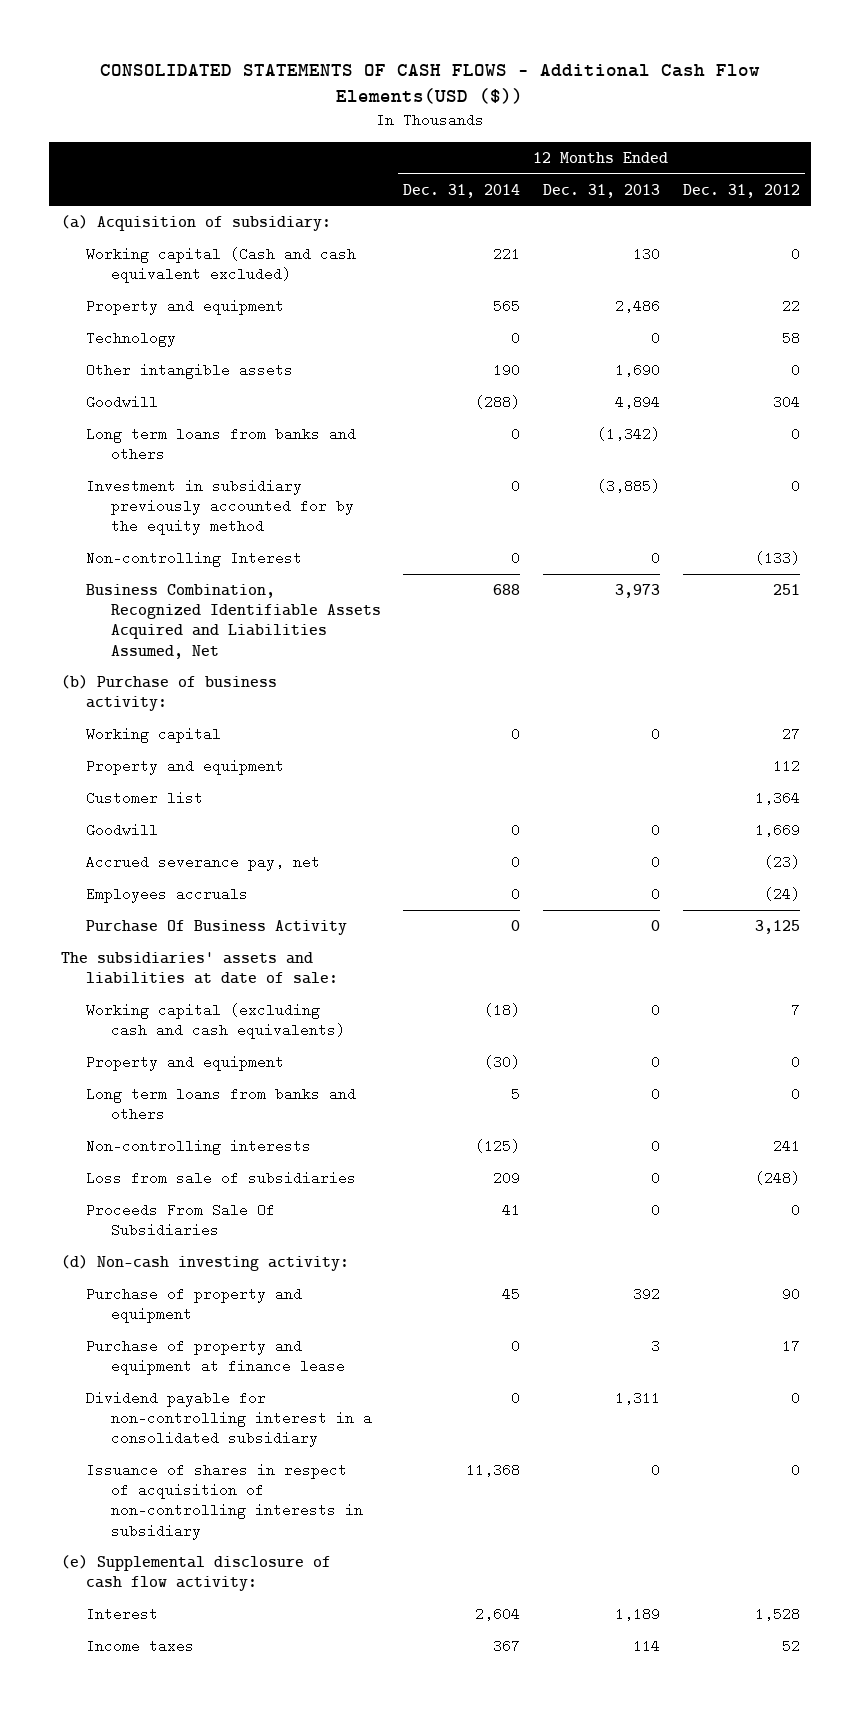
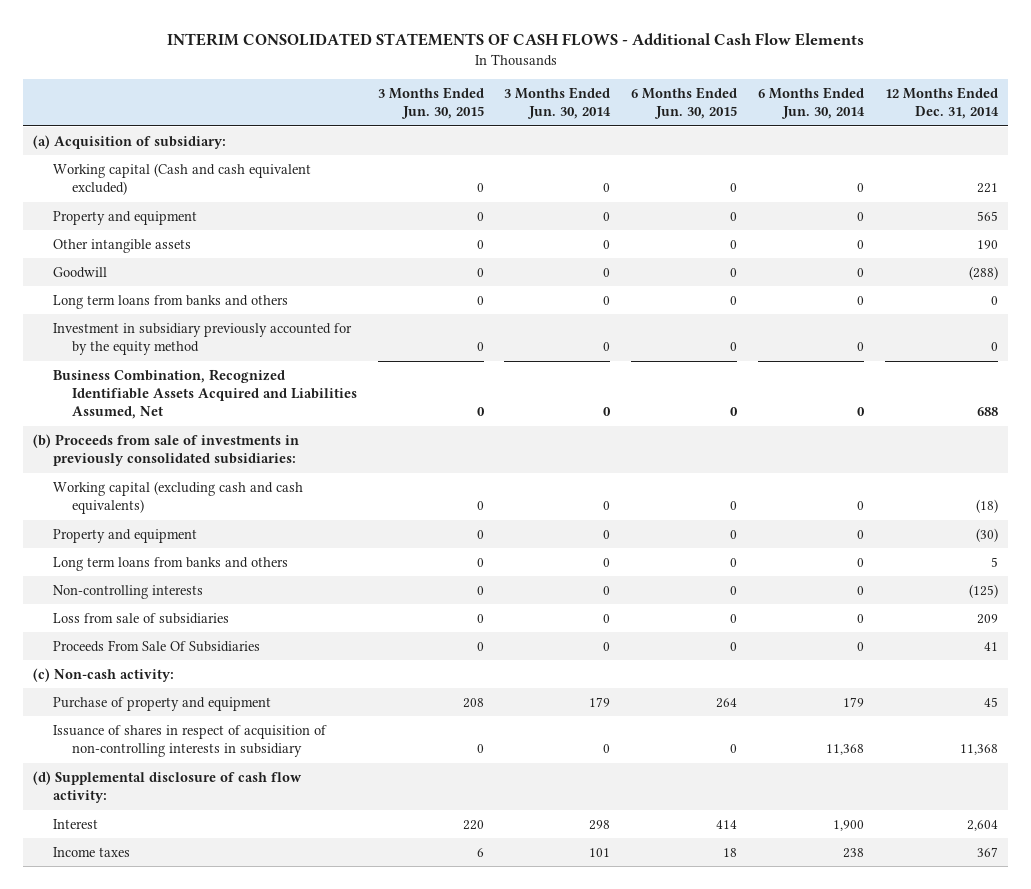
- CONSOLIDATED STATEMENTS OF CASH FLOWS - Additional Cash Flow Elements(USD ($))
+ INTERIM CONSOLIDATED STATEMENTS OF CASH FLOWS - Additional Cash Flow Elements
- | 12 Months Ended Dec. 31, 2014 | 12 Months Ended Dec. 31, 2013 | 12 Months Ended Dec. 31, 2012
+ | 3 Months Ended Jun. 30, 2015 | 3 Months Ended Jun. 30, 2014 | 6 Months Ended Jun. 30, 2015 | 6 Months Ended Jun. 30, 2014 | 12 Months Ended Dec. 31, 2014
- Technology | 0 | 0 | 58
- Non-controlling Interest | 0 | 0 | (133)
- (b) Purchase of business activity:
- Working capital | 0 | 0 | 27
- Property and equipment | | | 112
- Customer list | | | 1,364
- Goodwill | 0 | 0 | 1,669
- Accrued severance pay, net | 0 | 0 | (23)
- Employees accruals | 0 | 0 | (24)
- Purchase Of Business Activity | 0 | 0 | 3,125
- The subsidiaries' assets and liabilities at date of sale:
+ (b) Proceeds from sale of investments in previously consolidated subsidiaries:
- (d) Non-cash investing activity:
+ (c) Non-cash activity:
- Purchase of property and equipment at finance lease | 0 | 3 | 17
- Dividend payable for non-controlling interest in a consolidated subsidiary | 0 | 1,311 | 0
- (e) Supplemental disclosure of cash flow activity:
+ (d) Supplemental disclosure of cash flow activity:

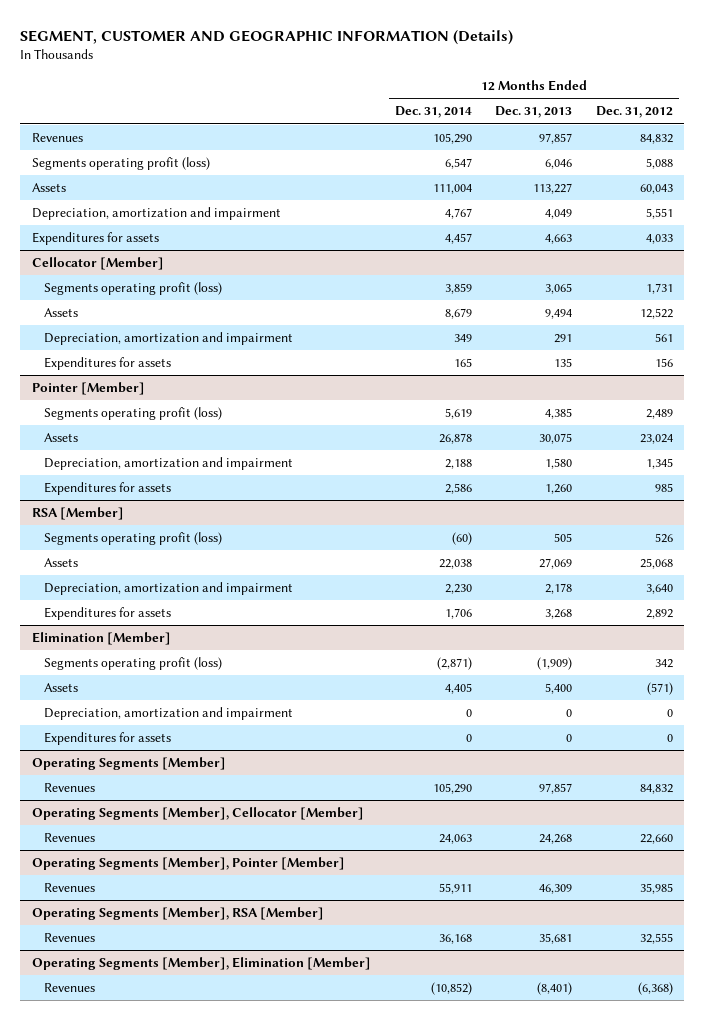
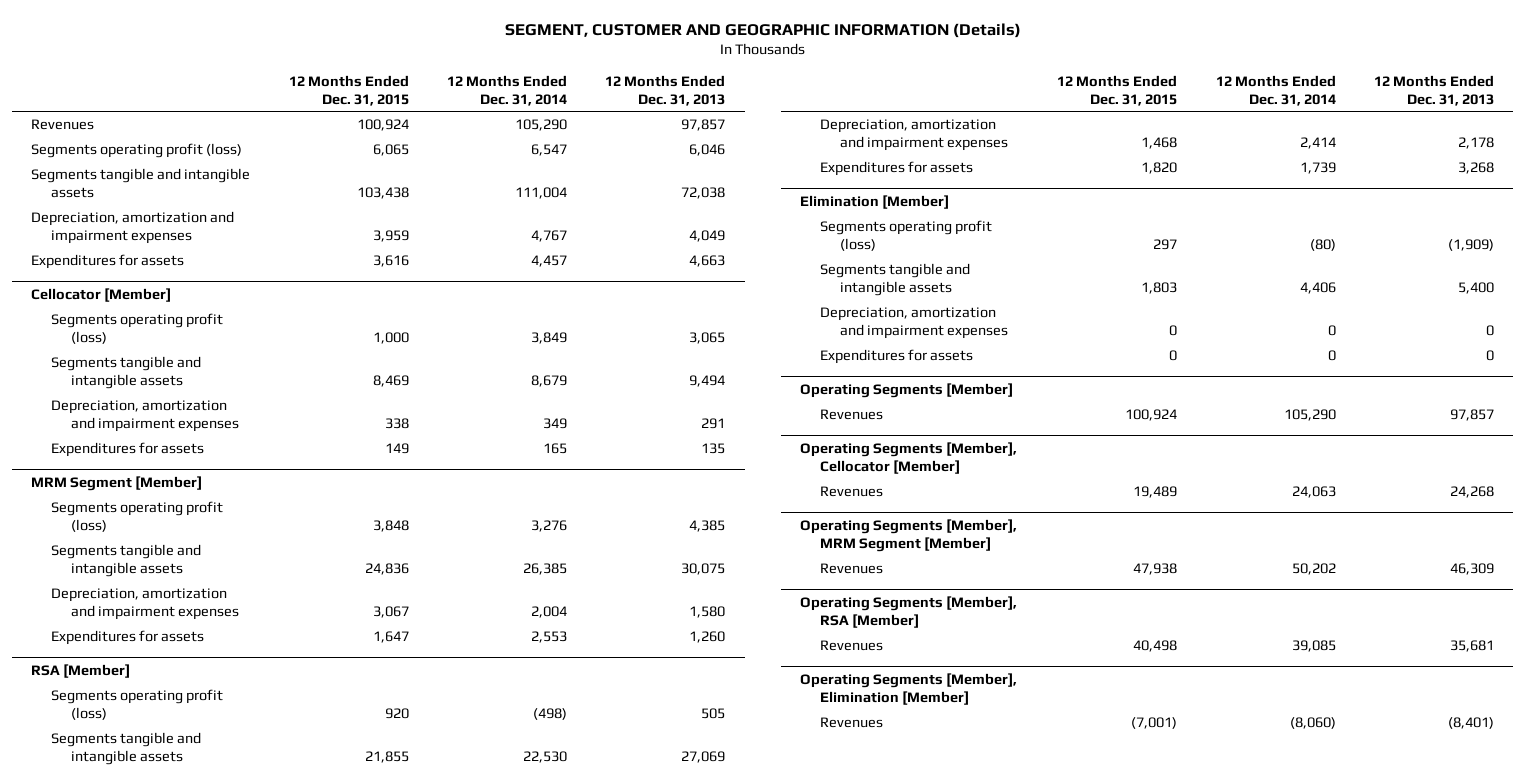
- | 12 Months Ended Dec. 31, 2014 | 12 Months Ended Dec. 31, 2013 | 12 Months Ended Dec. 31, 2012
+ | 12 Months Ended Dec. 31, 2015 | 12 Months Ended Dec. 31, 2014 | 12 Months Ended Dec. 31, 2013
- Assets | 111,004 | 113,227 | 60,043
- Depreciation, amortization and impairment | 4,767 | 4,049 | 5,551
+ Segments tangible and intangible assets | 103,438 | 111,004 | 72,038
+ Depreciation, amortization and impairment expenses | 3,959 | 4,767 | 4,049
@ Cellocator [Member]
- Segments operating profit (loss) | 3,859 | 3,065 | 1,731
- Assets | 8,679 | 9,494 | 12,522
- Depreciation, amortization and impairment | 349 | 291 | 561
+ Segments operating profit (loss) | 1,000 | 3,849 | 3,065
+ Segments tangible and intangible assets | 8,469 | 8,679 | 9,494
+ Depreciation, amortization and impairment expenses | 338 | 349 | 291
- Pointer [Member]
- Segments operating profit (loss) | 5,619 | 4,385 | 2,489
- Assets | 26,878 | 30,075 | 23,024
- Depreciation, amortization and impairment | 2,188 | 1,580 | 1,345
- Expenditures for assets | 2,586 | 1,260 | 985
+ MRM Segment [Member]
+ Segments operating profit (loss) | 3,848 | 3,276 | 4,385
+ Segments tangible and intangible assets | 24,836 | 26,385 | 30,075
+ Depreciation, amortization and impairment expenses | 3,067 | 2,004 | 1,580
+ Expenditures for assets | 1,647 | 2,553 | 1,260
@ RSA [Member]
- Segments operating profit (loss) | (60) | 505 | 526
- Assets | 22,038 | 27,069 | 25,068
- Depreciation, amortization and impairment | 2,230 | 2,178 | 3,640
- Expenditures for assets | 1,706 | 3,268 | 2,892
+ Segments operating profit (loss) | 920 | (498) | 505
+ Segments tangible and intangible assets | 21,855 | 22,530 | 27,069
+ Depreciation, amortization and impairment expenses | 1,468 | 2,414 | 2,178
+ Expenditures for assets | 1,820 | 1,739 | 3,268
@ Elimination [Member]
- Segments operating profit (loss) | (2,871) | (1,909) | 342
- Assets | 4,405 | 5,400 | (571)
- Depreciation, amortization and impairment | 0 | 0 | 0
+ Segments operating profit (loss) | 297 | (80) | (1,909)
+ Segments tangible and intangible assets | 1,803 | 4,406 | 5,400
+ Depreciation, amortization and impairment expenses | 0 | 0 | 0
- Operating Segments [Member], Pointer [Member]
- Revenues | 55,911 | 46,309 | 35,985
+ Operating Segments [Member], MRM Segment [Member]
+ Revenues | 47,938 | 50,202 | 46,309
@ Operating Segments [Member], RSA [Member]
- Revenues | 36,168 | 35,681 | 32,555
+ Revenues | 40,498 | 39,085 | 35,681
@ Operating Segments [Member], Elimination [Member]
- Revenues | (10,852) | (8,401) | (6,368)
+ Revenues | (7,001) | (8,060) | (8,401)

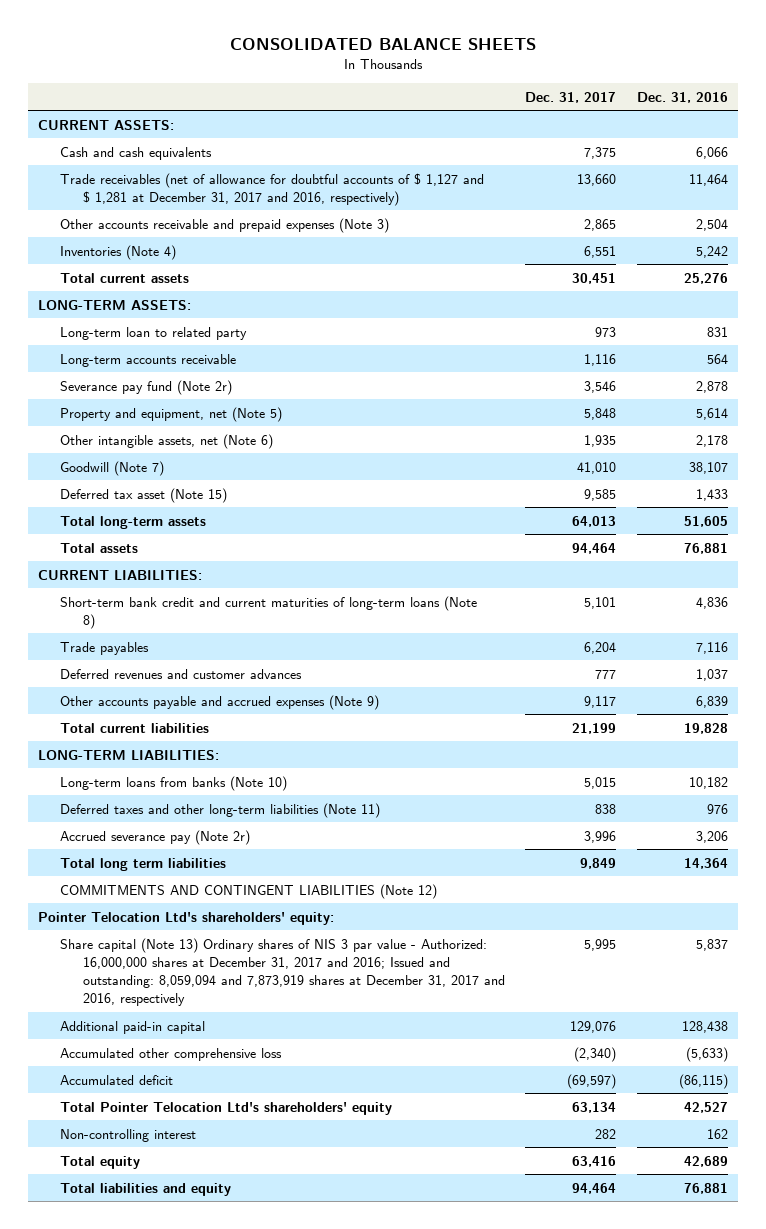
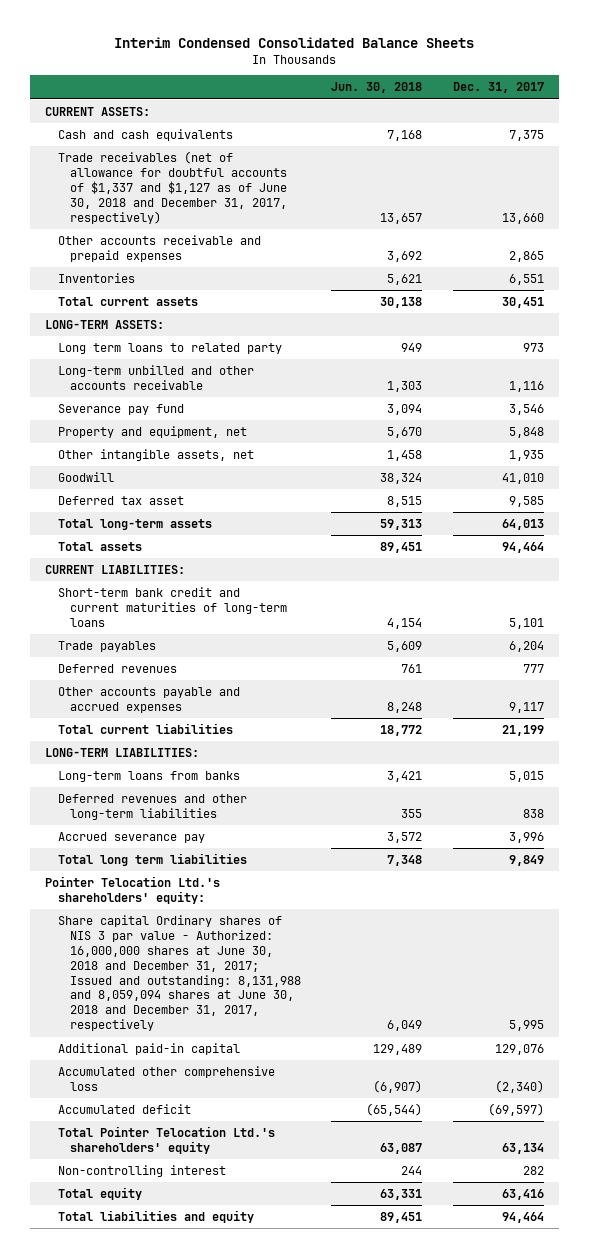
- CONSOLIDATED BALANCE SHEETS
+ Interim Condensed Consolidated Balance Sheets
- | Dec. 31, 2017 | Dec. 31, 2016
+ | Jun. 30, 2018 | Dec. 31, 2017
- Trade receivables (net of allowance for doubtful accounts of $ 1,127 and $ 1,281 at December 31, 2017 and 2016, respectively) | 13,660 | 11,464
- Other accounts receivable and prepaid expenses (Note 3) | 2,865 | 2,504
- Inventories (Note 4) | 6,551 | 5,242
+ Trade receivables (net of allowance for doubtful accounts of $1,337 and $1,127 as of June 30, 2018 and December 31, 2017, respectively) | 13,657 | 13,660
+ Other accounts receivable and prepaid expenses | 3,692 | 2,865
+ Inventories | 5,621 | 6,551
- Long-term loan to related party | 973 | 831
- Long-term accounts receivable | 1,116 | 564
- Severance pay fund (Note 2r) | 3,546 | 2,878
- Property and equipment, net (Note 5) | 5,848 | 5,614
- Other intangible assets, net (Note 6) | 1,935 | 2,178
- Goodwill (Note 7) | 41,010 | 38,107
- Deferred tax asset (Note 15) | 9,585 | 1,433
+ Long term loans to related party | 949 | 973
+ Long-term unbilled and other accounts receivable | 1,303 | 1,116
+ Severance pay fund | 3,094 | 3,546
+ Property and equipment, net | 5,670 | 5,848
+ Other intangible assets, net | 1,458 | 1,935
+ Goodwill | 38,324 | 41,010
+ Deferred tax asset | 8,515 | 9,585
- Short-term bank credit and current maturities of long-term loans (Note 8) | 5,101 | 4,836
+ Short-term bank credit and current maturities of long-term loans | 4,154 | 5,101
- Deferred revenues and customer advances | 777 | 1,037
- Other accounts payable and accrued expenses (Note 9) | 9,117 | 6,839
+ Deferred revenues | 761 | 777
+ Other accounts payable and accrued expenses | 8,248 | 9,117
- Long-term loans from banks (Note 10) | 5,015 | 10,182
- Deferred taxes and other long-term liabilities (Note 11) | 838 | 976
- Accrued severance pay (Note 2r) | 3,996 | 3,206
+ Long-term loans from banks | 3,421 | 5,015
+ Deferred revenues and other long-term liabilities | 355 | 838
+ Accrued severance pay | 3,572 | 3,996
- COMMITMENTS AND CONTINGENT LIABILITIES (Note 12)
- Pointer Telocation Ltd's shareholders' equity:
- Share capital (Note 13) Ordinary shares of NIS 3 par value - Authorized: 16,000,000 shares at December 31, 2017 and 2016; Issued and outstanding: 8,059,094 and 7,873,919 shares at December 31, 2017 and 2016, respectively | 5,995 | 5,837
+ Pointer Telocation Ltd.'s shareholders' equity:
+ Share capital Ordinary shares of NIS 3 par value - Authorized: 16,000,000 shares at June 30, 2018 and December 31, 2017; Issued and outstanding: 8,131,988 and 8,059,094 shares at June 30, 2018 and December 31, 2017, respectively | 6,049 | 5,995
- Total Pointer Telocation Ltd's shareholders' equity | 63,134 | 42,527
+ Total Pointer Telocation Ltd.'s shareholders' equity | 63,087 | 63,134

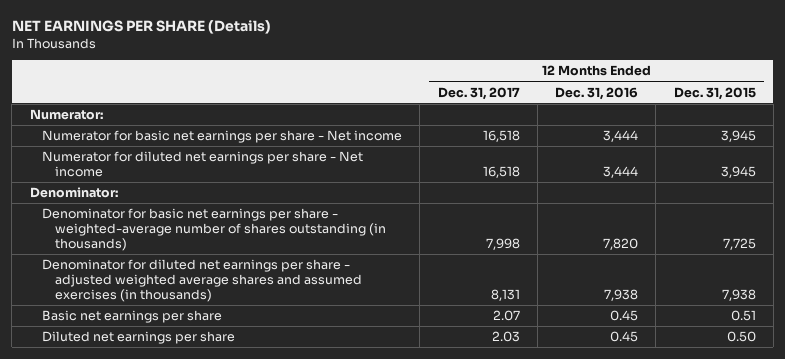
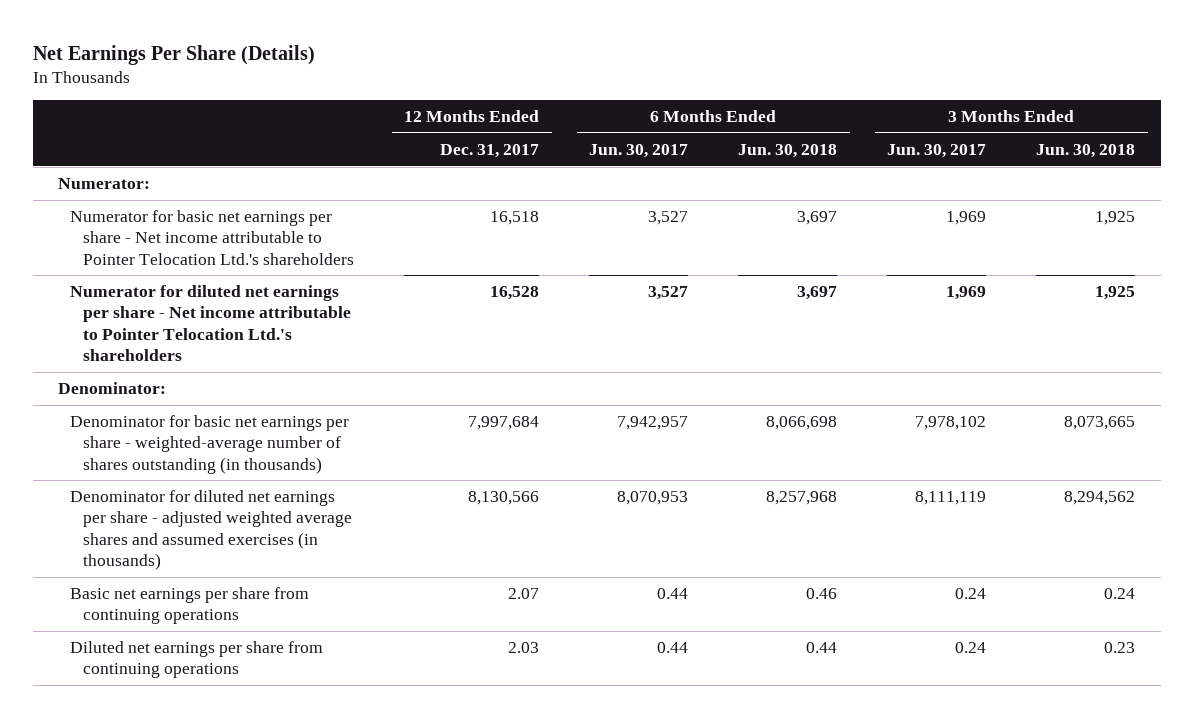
- NET EARNINGS PER SHARE (Details)
+ Net Earnings Per Share (Details)
- | 12 Months Ended Dec. 31, 2017 | 12 Months Ended Dec. 31, 2016 | 12 Months Ended Dec. 31, 2015
+ | 12 Months Ended Dec. 31, 2017 | 6 Months Ended Jun. 30, 2017 | 6 Months Ended Jun. 30, 2018 | 3 Months Ended Jun. 30, 2017 | 3 Months Ended Jun. 30, 2018
- Numerator for basic net earnings per share - Net income | 16,518 | 3,444 | 3,945
- Numerator for diluted net earnings per share - Net income | 16,518 | 3,444 | 3,945
+ Numerator for basic net earnings per share - Net income attributable to Pointer Telocation Ltd.'s shareholders | 16,518 | 3,527 | 3,697 | 1,969 | 1,925
+ Numerator for diluted net earnings per share - Net income attributable to Pointer Telocation Ltd.'s shareholders | 16,528 | 3,527 | 3,697 | 1,969 | 1,925
- Denominator for basic net earnings per share - weighted-average number of shares outstanding (in thousands) | 7,998 | 7,820 | 7,725
- Denominator for diluted net earnings per share - adjusted weighted average shares and assumed exercises (in thousands) | 8,131 | 7,938 | 7,938
- Basic net earnings per share | 2.07 | 0.45 | 0.51
- Diluted net earnings per share | 2.03 | 0.45 | 0.50
+ Denominator for basic net earnings per share - weighted-average number of shares outstanding (in thousands) | 7,997,684 | 7,942,957 | 8,066,698 | 7,978,102 | 8,073,665
+ Denominator for diluted net earnings per share - adjusted weighted average shares and assumed exercises (in thousands) | 8,130,566 | 8,070,953 | 8,257,968 | 8,111,119 | 8,294,562
+ Basic net earnings per share from continuing operations | 2.07 | 0.44 | 0.46 | 0.24 | 0.24
+ Diluted net earnings per share from continuing operations | 2.03 | 0.44 | 0.44 | 0.24 | 0.23

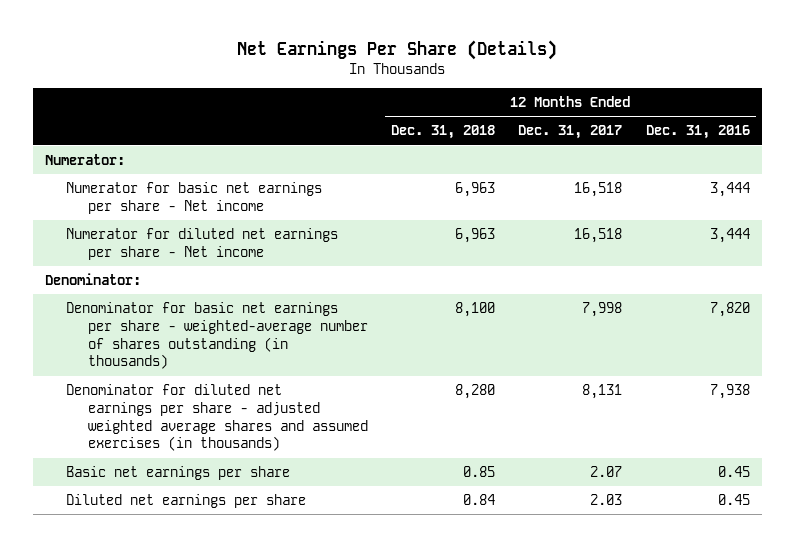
- | 12 Months Ended Dec. 31, 2017 | 6 Months Ended Jun. 30, 2017 | 6 Months Ended Jun. 30, 2018 | 3 Months Ended Jun. 30, 2017 | 3 Months Ended Jun. 30, 2018
+ | 12 Months Ended Dec. 31, 2018 | 12 Months Ended Dec. 31, 2017 | 12 Months Ended Dec. 31, 2016
- Numerator for basic net earnings per share - Net income attributable to Pointer Telocation Ltd.'s shareholders | 16,518 | 3,527 | 3,697 | 1,969 | 1,925
- Numerator for diluted net earnings per share - Net income attributable to Pointer Telocation Ltd.'s shareholders | 16,528 | 3,527 | 3,697 | 1,969 | 1,925
+ Numerator for basic net earnings per share - Net income | 6,963 | 16,518 | 3,444
+ Numerator for diluted net earnings per share - Net income | 6,963 | 16,518 | 3,444
- Denominator for basic net earnings per share - weighted-average number of shares outstanding (in thousands) | 7,997,684 | 7,942,957 | 8,066,698 | 7,978,102 | 8,073,665
- Denominator for diluted net earnings per share - adjusted weighted average shares and assumed exercises (in thousands) | 8,130,566 | 8,070,953 | 8,257,968 | 8,111,119 | 8,294,562
- Basic net earnings per share from continuing operations | 2.07 | 0.44 | 0.46 | 0.24 | 0.24
- Diluted net earnings per share from continuing operations | 2.03 | 0.44 | 0.44 | 0.24 | 0.23
+ Denominator for basic net earnings per share - weighted-average number of shares outstanding (in thousands) | 8,100 | 7,998 | 7,820
+ Denominator for diluted net earnings per share - adjusted weighted average shares and assumed exercises (in thousands) | 8,280 | 8,131 | 7,938
+ Basic net earnings per share | 0.85 | 2.07 | 0.45
+ Diluted net earnings per share | 0.84 | 2.03 | 0.45

